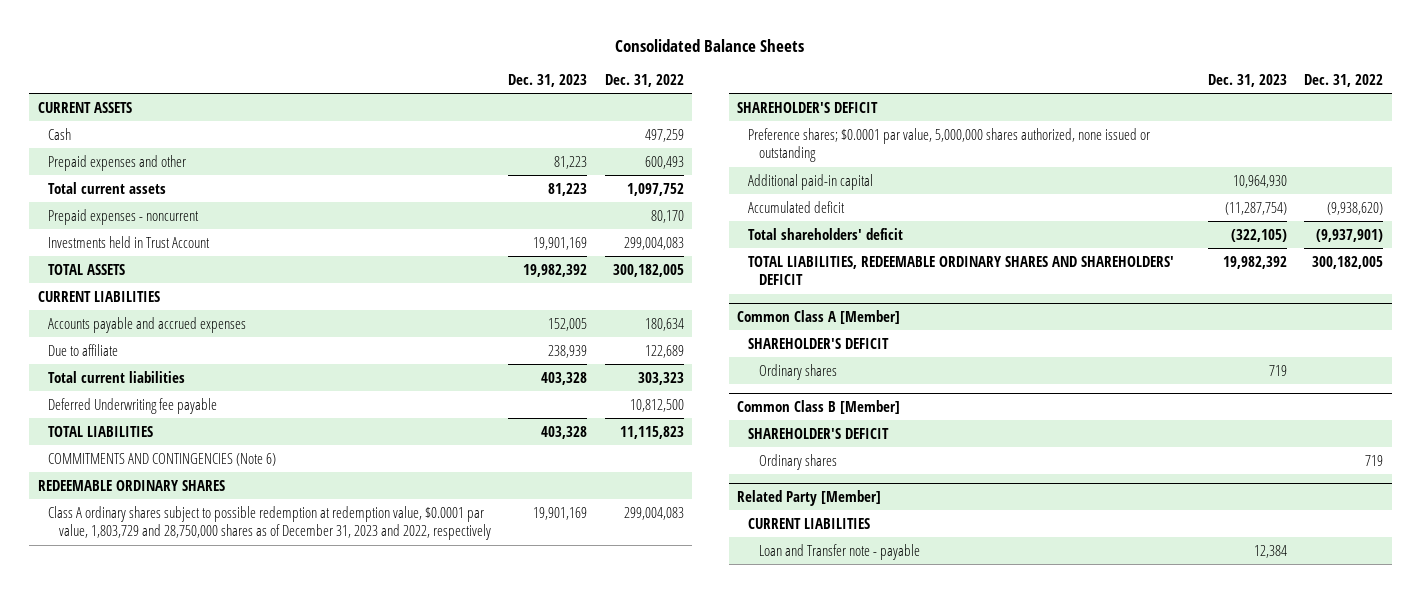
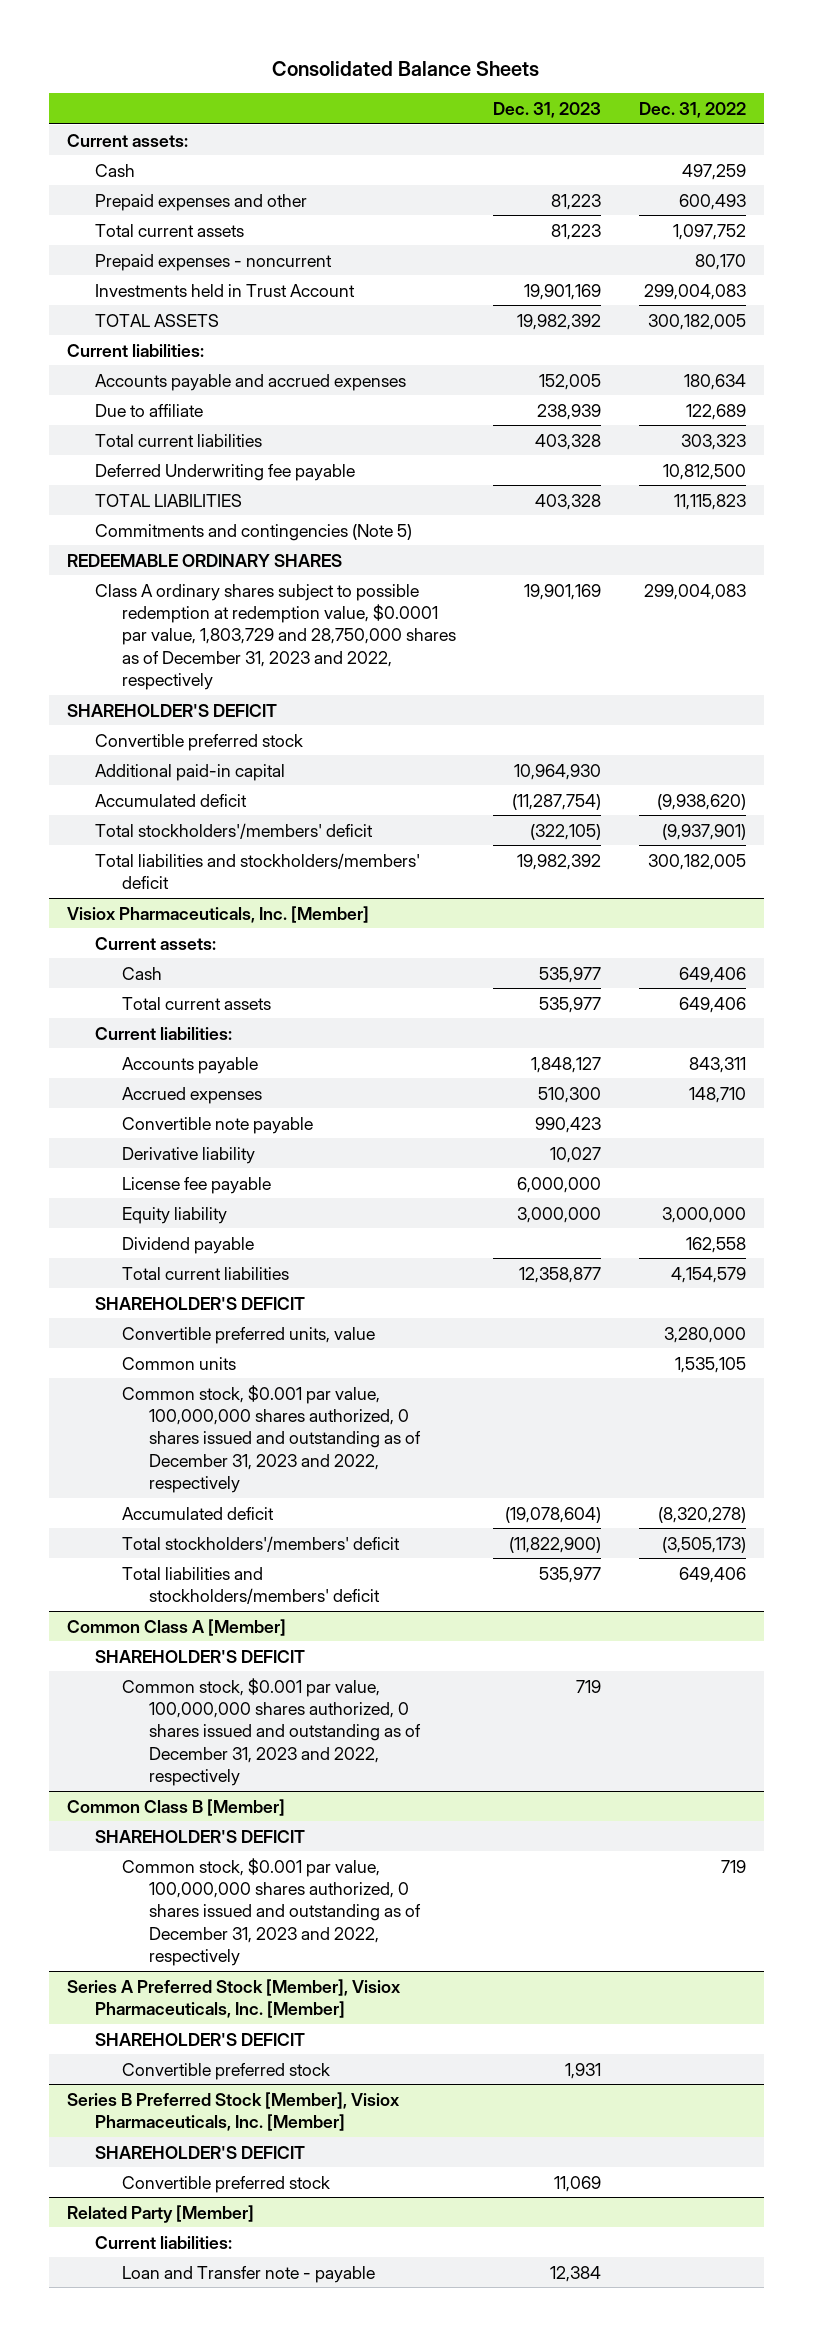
- CURRENT ASSETS
+ Current assets:
- CURRENT LIABILITIES
+ Current liabilities:
- COMMITMENTS AND CONTINGENCIES (Note 6)
+ Commitments and contingencies (Note 5)
- Preference shares; $0.0001 par value, 5,000,000 shares authorized, none issued or outstanding
+ Convertible preferred stock
- Total shareholders' deficit | (322,105) | (9,937,901)
- TOTAL LIABILITIES, REDEEMABLE ORDINARY SHARES AND SHAREHOLDERS' DEFICIT | 19,982,392 | 300,182,005
+ Total stockholders'/members' deficit | (322,105) | (9,937,901)
+ Total liabilities and stockholders/members' deficit | 19,982,392 | 300,182,005
+ Visiox Pharmaceuticals, Inc. [Member]
+ Current assets:
+ Cash | 535,977 | 649,406
+ Total current assets | 535,977 | 649,406
+ Current liabilities:
+ Accounts payable | 1,848,127 | 843,311
+ Accrued expenses | 510,300 | 148,710
+ Convertible note payable | 990,423 |
+ Derivative liability | 10,027 |
+ License fee payable | 6,000,000 |
+ Equity liability | 3,000,000 | 3,000,000
+ Dividend payable | | 162,558
+ Total current liabilities | 12,358,877 | 4,154,579
+ SHAREHOLDER'S DEFICIT
+ Convertible preferred units, value | | 3,280,000
+ Common units | | 1,535,105
+ Common stock, $0.001 par value, 100,000,000 shares authorized, 0 shares issued and outstanding as of December 31, 2023 and 2022, respectively
+ Accumulated deficit | (19,078,604) | (8,320,278)
+ Total stockholders'/members' deficit | (11,822,900) | (3,505,173)
+ Total liabilities and stockholders/members' deficit | 535,977 | 649,406
@ Common Class A [Member]
- Ordinary shares | 719 |
+ Common stock, $0.001 par value, 100,000,000 shares authorized, 0 shares issued and outstanding as of December 31, 2023 and 2022, respectively | 719 |
@ Common Class B [Member]
- Ordinary shares | | 719
+ Common stock, $0.001 par value, 100,000,000 shares authorized, 0 shares issued and outstanding as of December 31, 2023 and 2022, respectively | | 719
+ Series A Preferred Stock [Member], Visiox Pharmaceuticals, Inc. [Member]
+ SHAREHOLDER'S DEFICIT
+ Convertible preferred stock | 1,931 |
+ Series B Preferred Stock [Member], Visiox Pharmaceuticals, Inc. [Member]
+ SHAREHOLDER'S DEFICIT
+ Convertible preferred stock | 11,069 |
@ Related Party [Member]
- CURRENT LIABILITIES
+ Current liabilities:

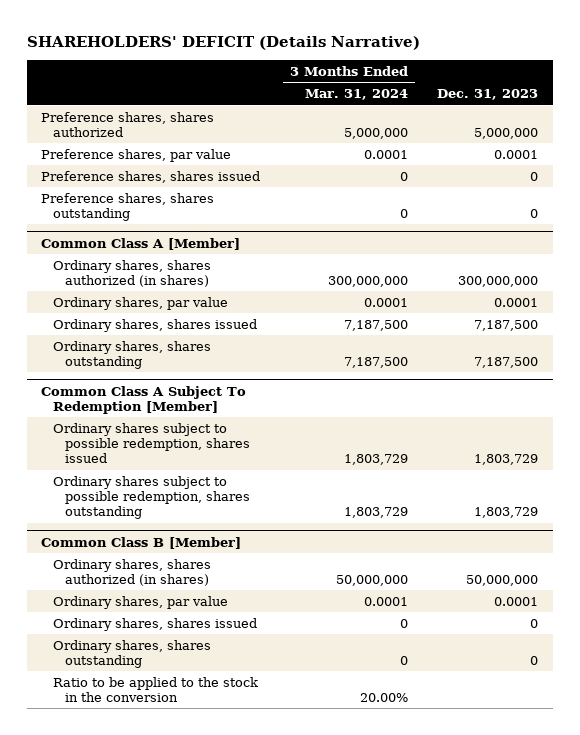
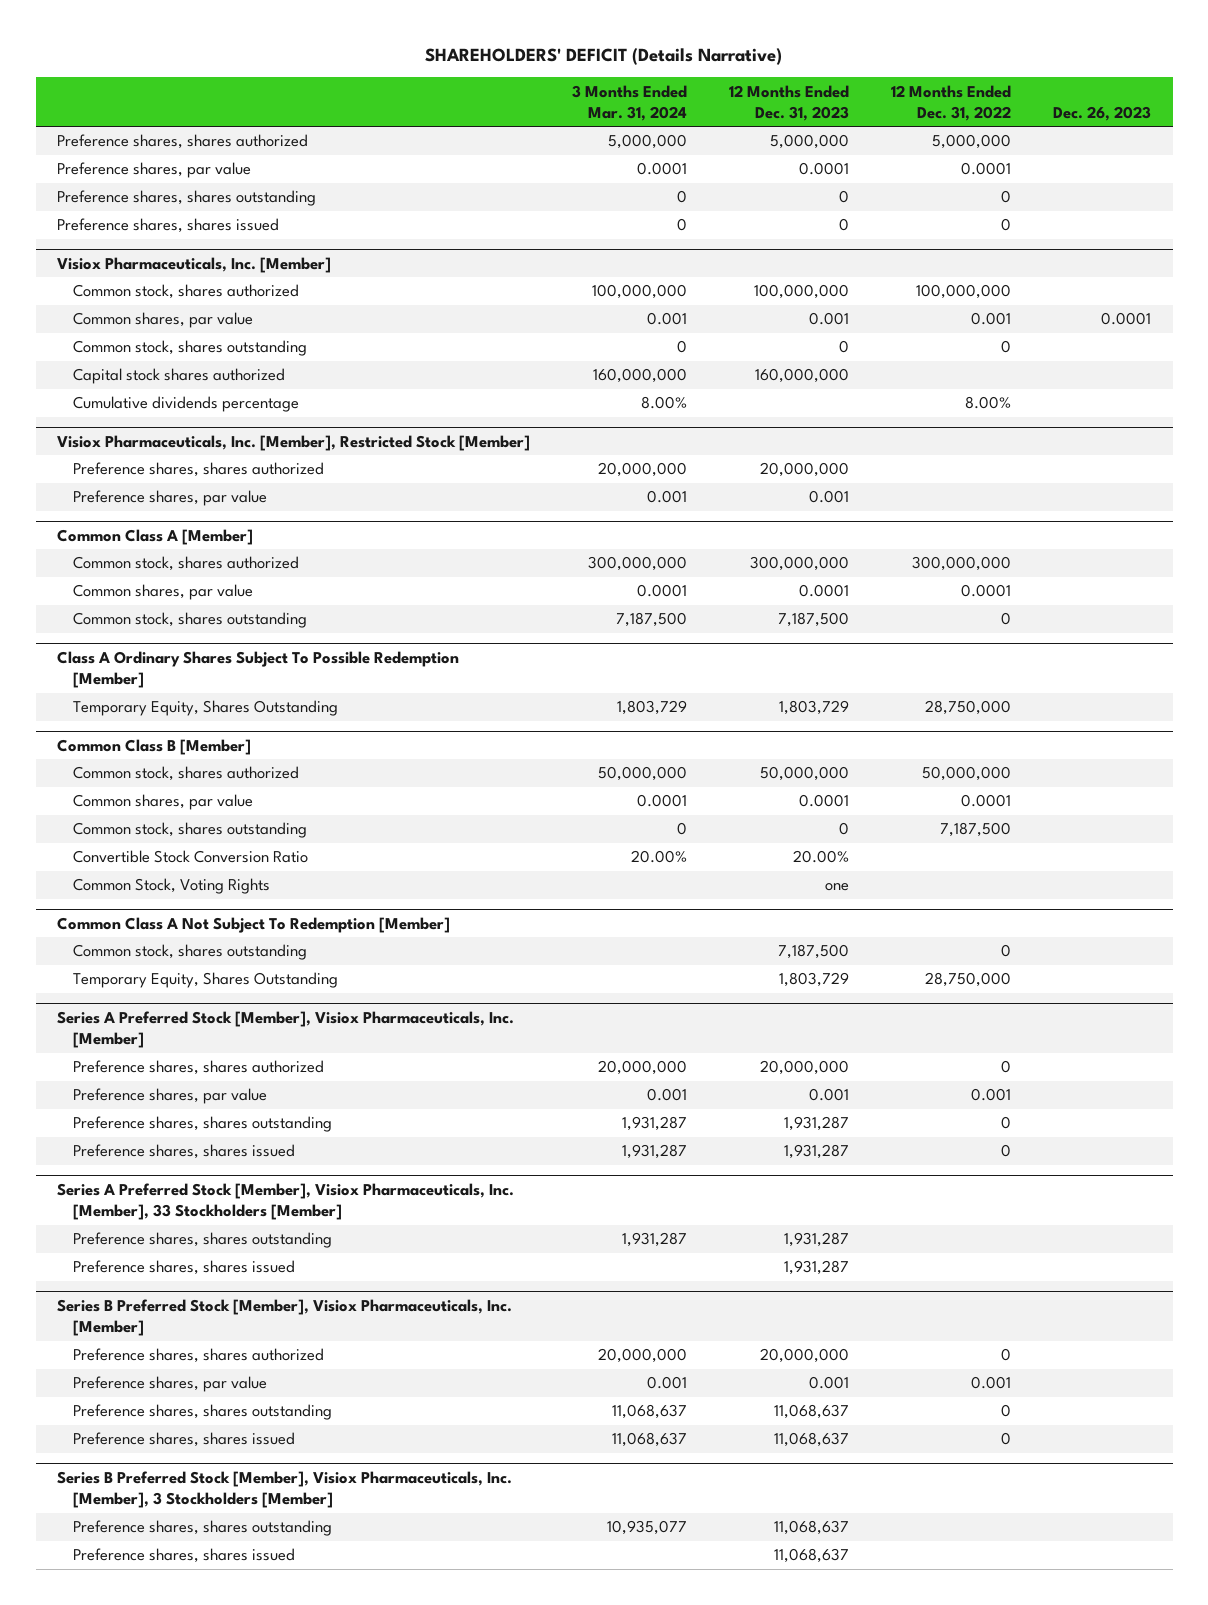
- | 3 Months Ended Mar. 31, 2024 | Dec. 31, 2023
+ | 3 Months Ended Mar. 31, 2024 | 12 Months Ended Dec. 31, 2023 | 12 Months Ended Dec. 31, 2022 | Dec. 26, 2023
moved down: Preference shares, shares issued | 0 | 0 | 0 |
+ Visiox Pharmaceuticals, Inc. [Member]
+ Common stock, shares authorized | 100,000,000 | 100,000,000 | 100,000,000 |
+ Common shares, par value | 0.001 | 0.001 | 0.001 | 0.0001
+ Common stock, shares outstanding | 0 | 0 | 0 |
+ Capital stock shares authorized | 160,000,000 | 160,000,000 | |
+ Cumulative dividends percentage | 8.00% | | 8.00% |
+ Visiox Pharmaceuticals, Inc. [Member], Restricted Stock [Member]
+ Preference shares, shares authorized | 20,000,000 | 20,000,000 | |
+ Preference shares, par value | 0.001 | 0.001 | |
@ Common Class A [Member]
- Ordinary shares, shares authorized (in shares) | 300,000,000 | 300,000,000
- Ordinary shares, par value | 0.0001 | 0.0001
- Ordinary shares, shares issued | 7,187,500 | 7,187,500
- Ordinary shares, shares outstanding | 7,187,500 | 7,187,500
- Common Class A Subject To Redemption [Member]
- Ordinary shares subject to possible redemption, shares issued | 1,803,729 | 1,803,729
- Ordinary shares subject to possible redemption, shares outstanding | 1,803,729 | 1,803,729
@ Common Class A [Member]
+ Common stock, shares authorized | 300,000,000 | 300,000,000 | 300,000,000 |
+ Common shares, par value | 0.0001 | 0.0001 | 0.0001 |
+ Common stock, shares outstanding | 7,187,500 | 7,187,500 | 0 |
+ Class A Ordinary Shares Subject To Possible Redemption [Member]
+ Temporary Equity, Shares Outstanding | 1,803,729 | 1,803,729 | 28,750,000 |
@ Common Class B [Member]
- Ordinary shares, shares authorized (in shares) | 50,000,000 | 50,000,000
- Ordinary shares, par value | 0.0001 | 0.0001
- Ordinary shares, shares issued | 0 | 0
- Ordinary shares, shares outstanding | 0 | 0
- Ratio to be applied to the stock in the conversion | 20.00% |
+ Common stock, shares authorized | 50,000,000 | 50,000,000 | 50,000,000 |
+ Common shares, par value | 0.0001 | 0.0001 | 0.0001 |
+ Common stock, shares outstanding | 0 | 0 | 7,187,500 |
+ Convertible Stock Conversion Ratio | 20.00% | 20.00% | |
+ Common Stock, Voting Rights | | one | |
+ Common Class A Not Subject To Redemption [Member]
+ Common stock, shares outstanding | | 7,187,500 | 0 |
+ Temporary Equity, Shares Outstanding | | 1,803,729 | 28,750,000 |
+ Series A Preferred Stock [Member], Visiox Pharmaceuticals, Inc. [Member]
+ Preference shares, shares authorized | 20,000,000 | 20,000,000 | 0 |
+ Preference shares, par value | 0.001 | 0.001 | 0.001 |
+ Preference shares, shares outstanding | 1,931,287 | 1,931,287 | 0 |
+ Preference shares, shares issued | 1,931,287 | 1,931,287 | 0 |
+ Series A Preferred Stock [Member], Visiox Pharmaceuticals, Inc. [Member], 33 Stockholders [Member]
+ Preference shares, shares outstanding | 1,931,287 | 1,931,287 | |
+ Preference shares, shares issued | | 1,931,287 | |
+ Series B Preferred Stock [Member], Visiox Pharmaceuticals, Inc. [Member]
+ Preference shares, shares authorized | 20,000,000 | 20,000,000 | 0 |
+ Preference shares, par value | 0.001 | 0.001 | 0.001 |
+ Preference shares, shares outstanding | 11,068,637 | 11,068,637 | 0 |
+ Preference shares, shares issued | 11,068,637 | 11,068,637 | 0 |
+ Series B Preferred Stock [Member], Visiox Pharmaceuticals, Inc. [Member], 3 Stockholders [Member]
+ Preference shares, shares outstanding | 10,935,077 | 11,068,637 | |
+ Preference shares, shares issued | | 11,068,637 | |

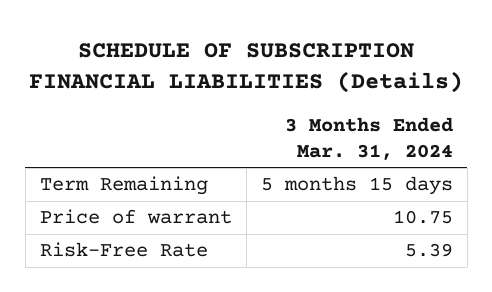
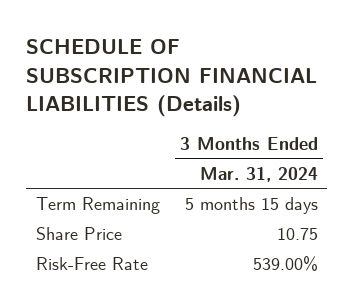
- Price of warrant | 10.75
- Risk-Free Rate | 5.39
+ Share Price | 10.75
+ Risk-Free Rate | 539.00%

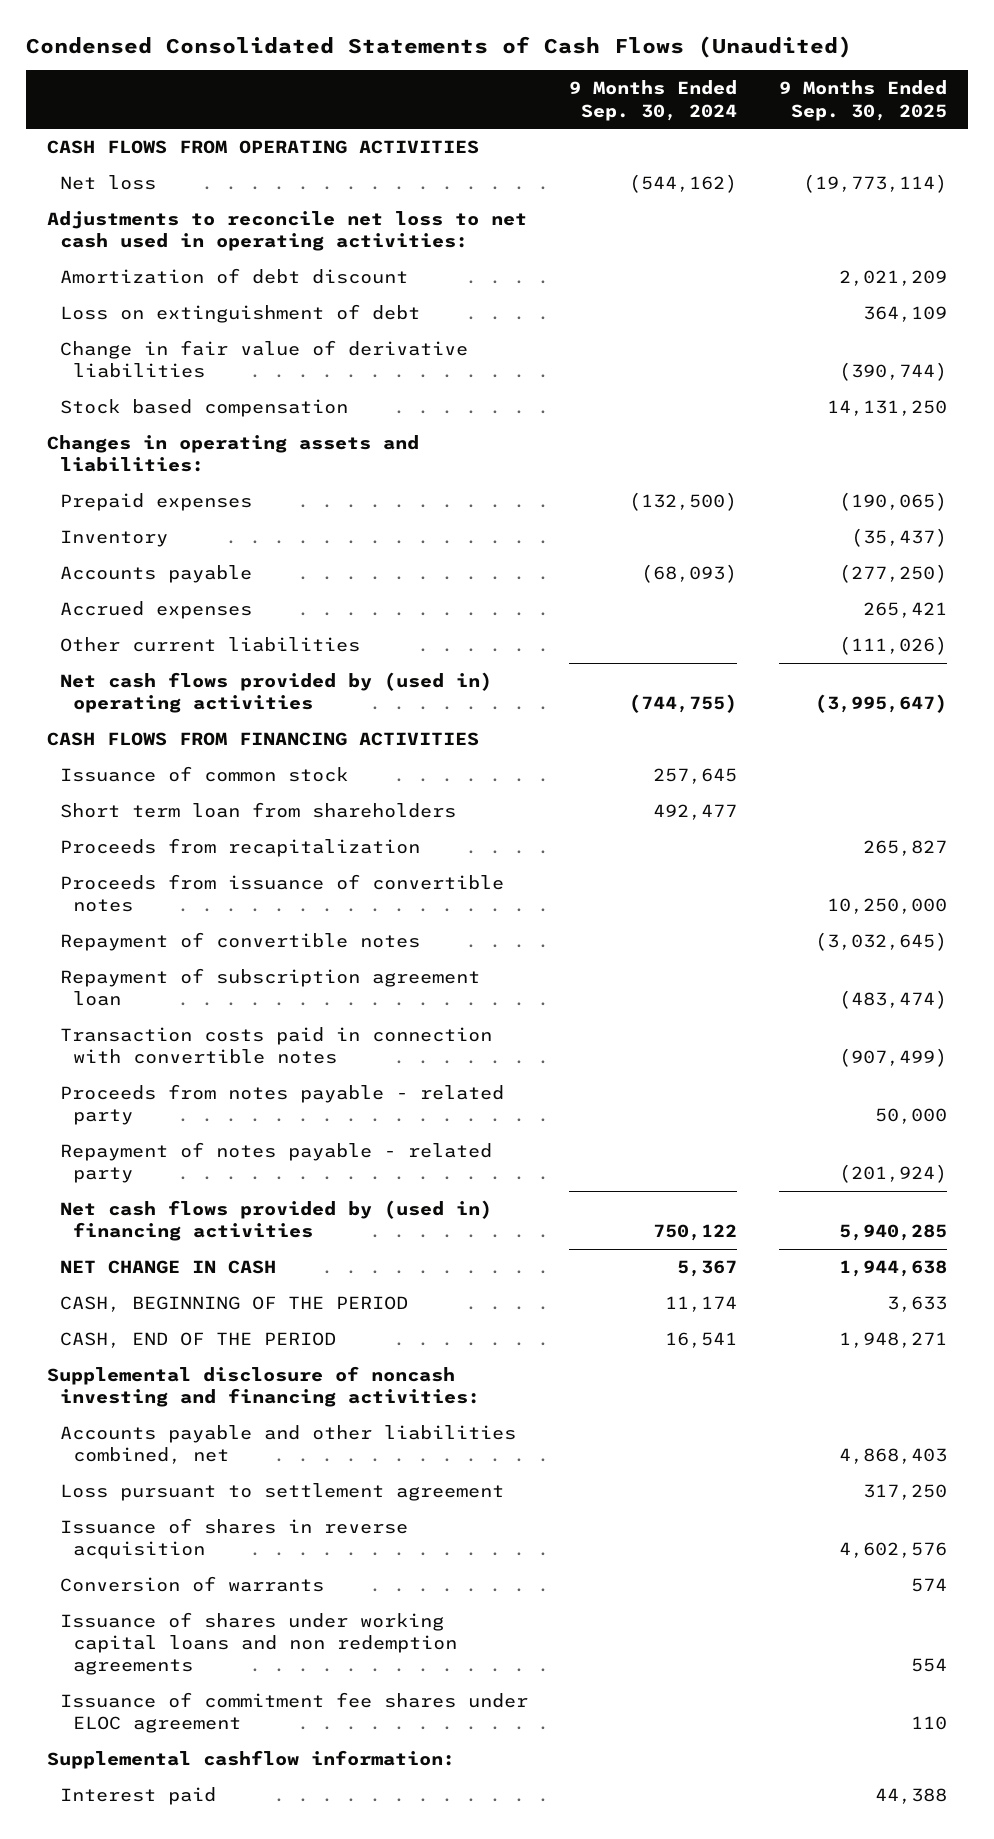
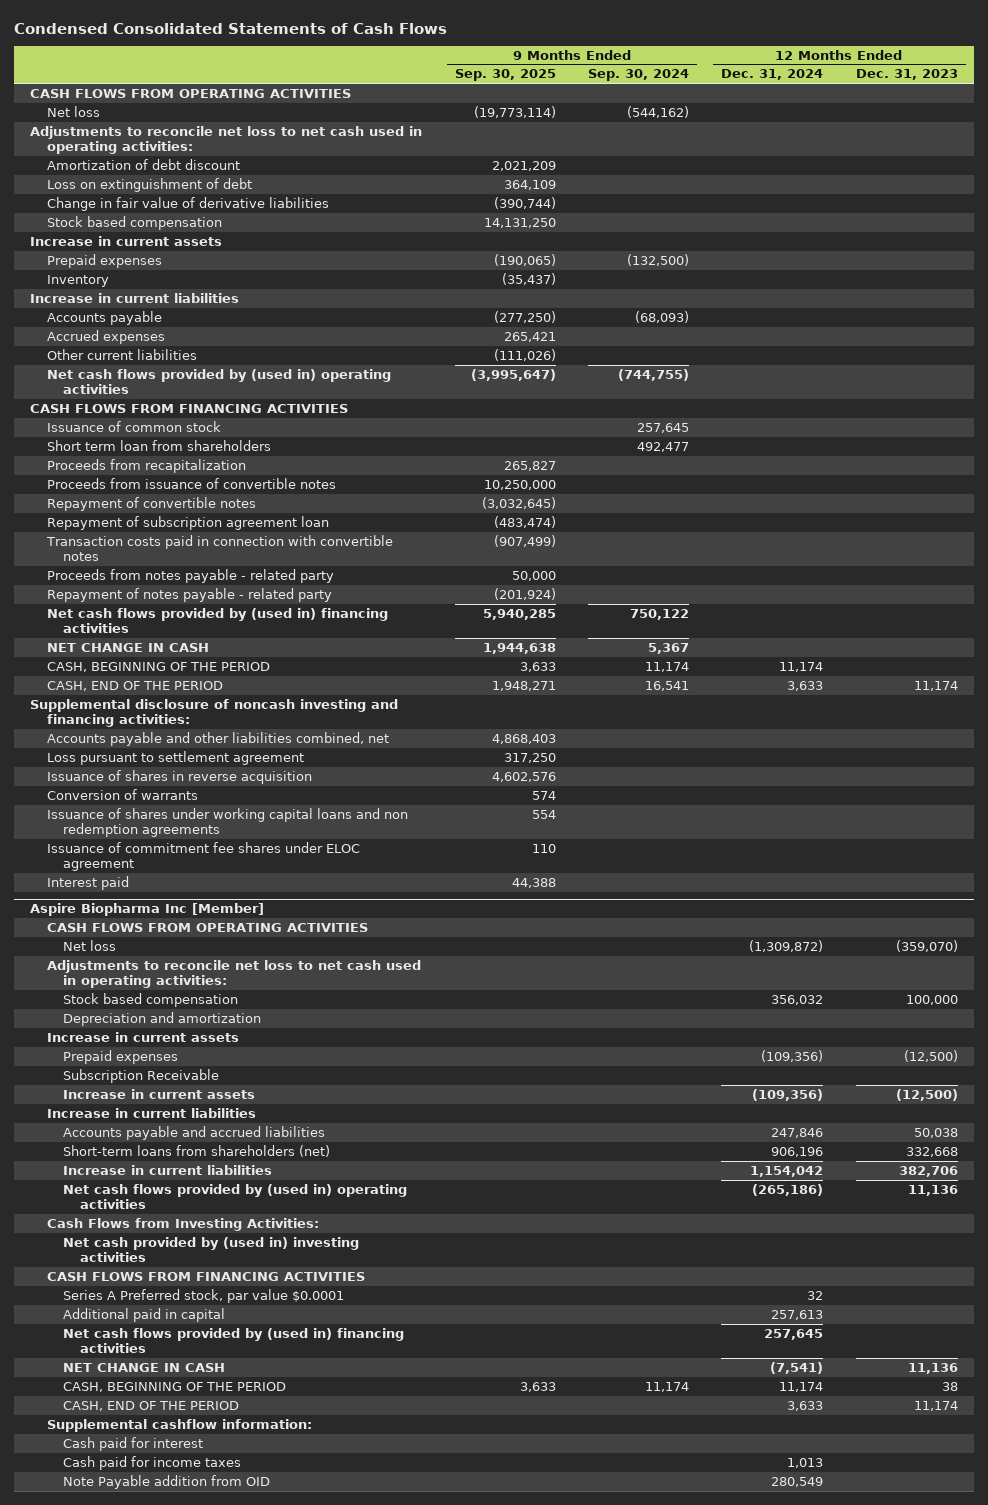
- Condensed Consolidated Statements of Cash Flows (Unaudited)
+ Condensed Consolidated Statements of Cash Flows
- | 9 Months Ended Sep. 30, 2024 | 9 Months Ended Sep. 30, 2025
+ | 9 Months Ended Sep. 30, 2025 | 9 Months Ended Sep. 30, 2024 | 12 Months Ended Dec. 31, 2024 | 12 Months Ended Dec. 31, 2023
- Changes in operating assets and liabilities:
+ Increase in current assets
+ Increase in current liabilities
- Supplemental cashflow information:
+ Aspire Biopharma Inc [Member]
+ CASH FLOWS FROM OPERATING ACTIVITIES
+ Net loss | | | (1,309,872) | (359,070)
+ Adjustments to reconcile net loss to net cash used in operating activities:
+ Stock based compensation | | | 356,032 | 100,000
+ Depreciation and amortization
+ Increase in current assets
+ Prepaid expenses | | | (109,356) | (12,500)
+ Subscription Receivable
+ Increase in current assets | | | (109,356) | (12,500)
+ Increase in current liabilities
+ Accounts payable and accrued liabilities | | | 247,846 | 50,038
+ Short-term loans from shareholders (net) | | | 906,196 | 332,668
+ Increase in current liabilities | | | 1,154,042 | 382,706
+ Net cash flows provided by (used in) operating activities | | | (265,186) | 11,136
+ Cash Flows from Investing Activities:
+ Net cash provided by (used in) investing activities
+ CASH FLOWS FROM FINANCING ACTIVITIES
+ Series A Preferred stock, par value $0.0001 | | | 32 |
+ Additional paid in capital | | | 257,613 |
+ Net cash flows provided by (used in) financing activities | | | 257,645 |
+ NET CHANGE IN CASH | | | (7,541) | 11,136
+ CASH, BEGINNING OF THE PERIOD | 3,633 | 11,174 | 11,174 | 38
+ CASH, END OF THE PERIOD | | | 3,633 | 11,174
+ Supplemental cashflow information:
+ Cash paid for interest
+ Cash paid for income taxes | | | 1,013 |
+ Note Payable addition from OID | | | 280,549 |

